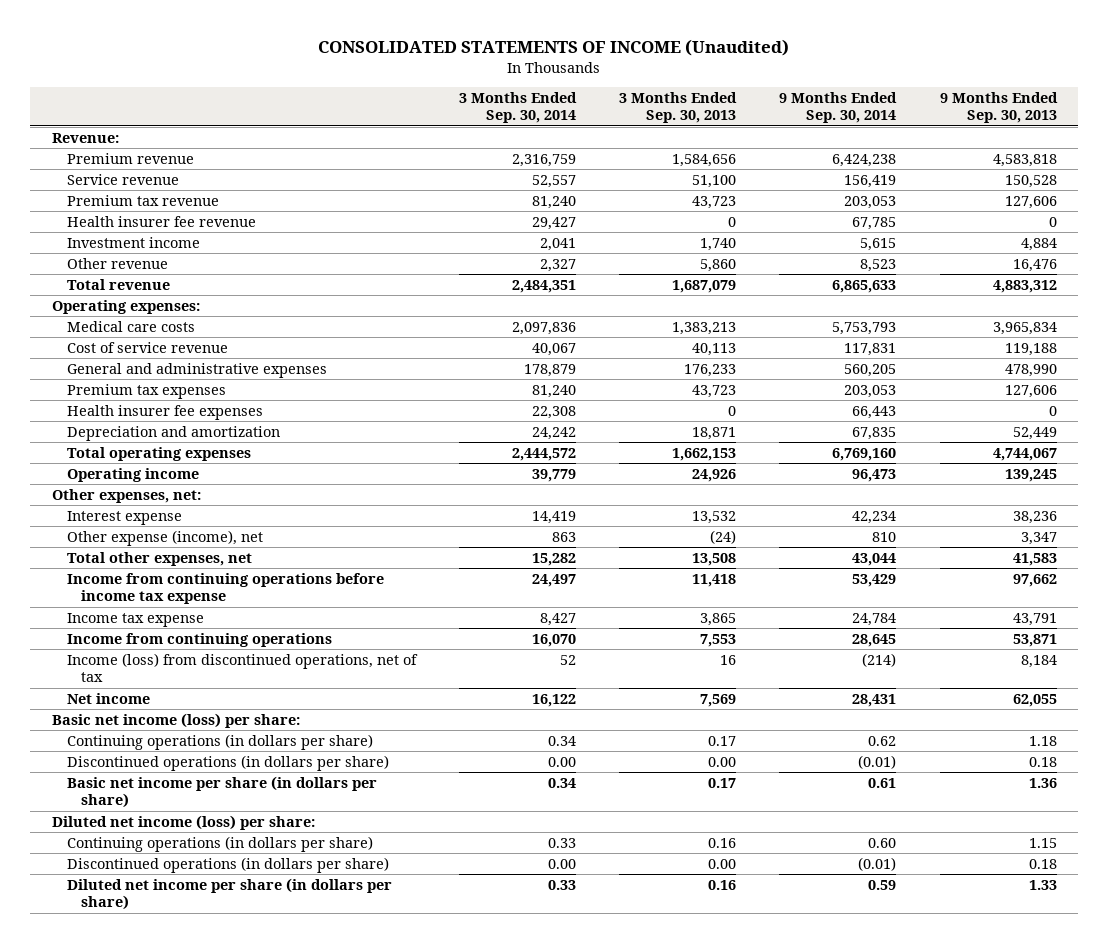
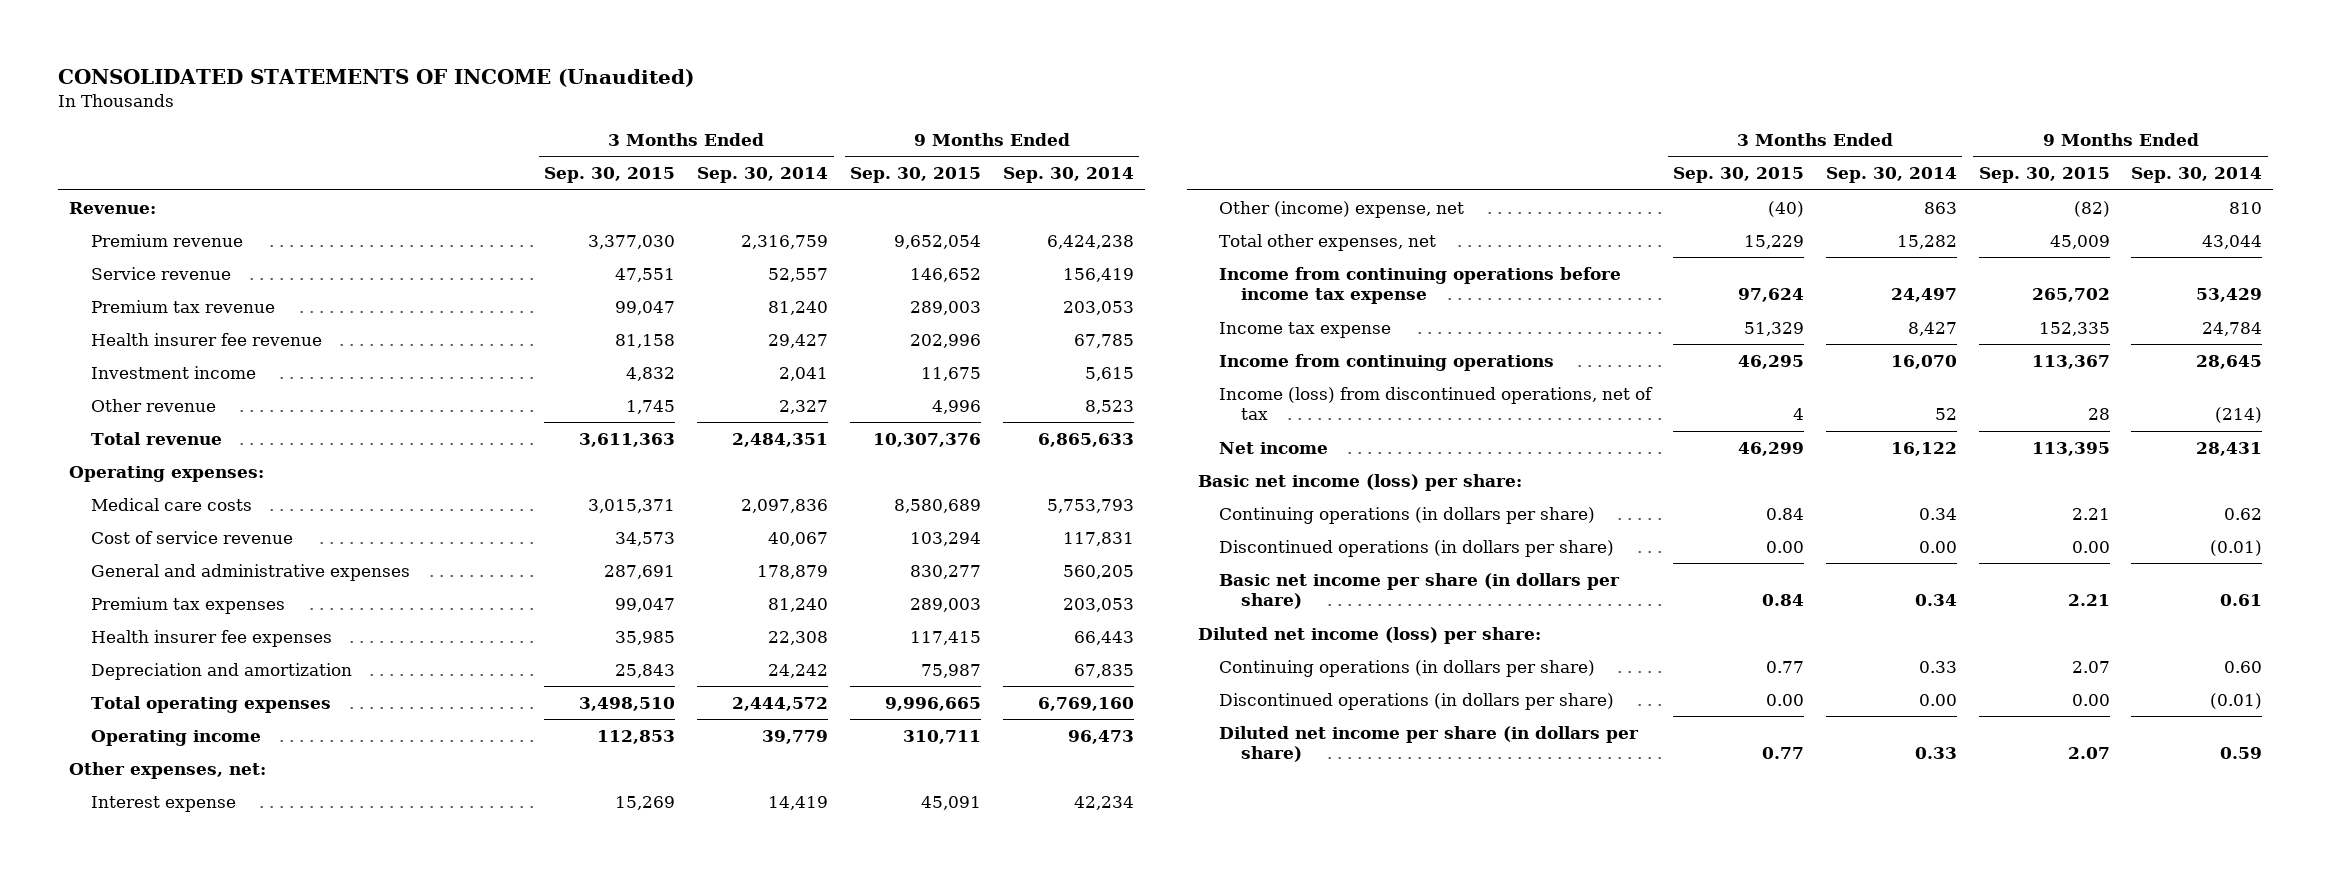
- | 3 Months Ended Sep. 30, 2014 | 3 Months Ended Sep. 30, 2013 | 9 Months Ended Sep. 30, 2014 | 9 Months Ended Sep. 30, 2013
+ | 3 Months Ended Sep. 30, 2015 | 3 Months Ended Sep. 30, 2014 | 9 Months Ended Sep. 30, 2015 | 9 Months Ended Sep. 30, 2014
- Other expense (income), net | 863 | (24) | 810 | 3,347
+ Other (income) expense, net | (40) | 863 | (82) | 810

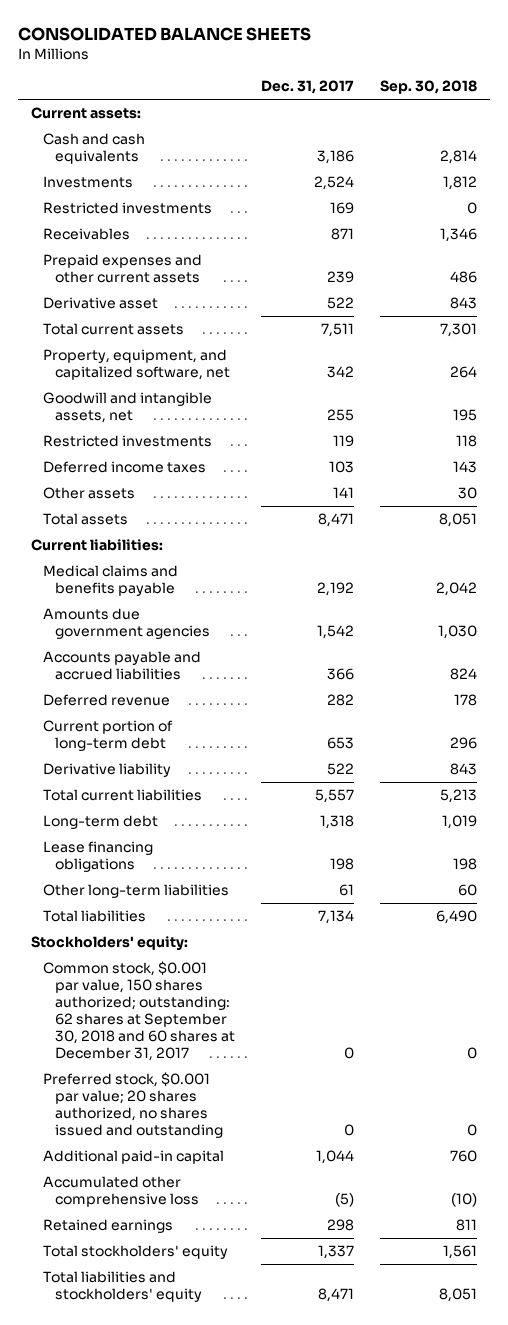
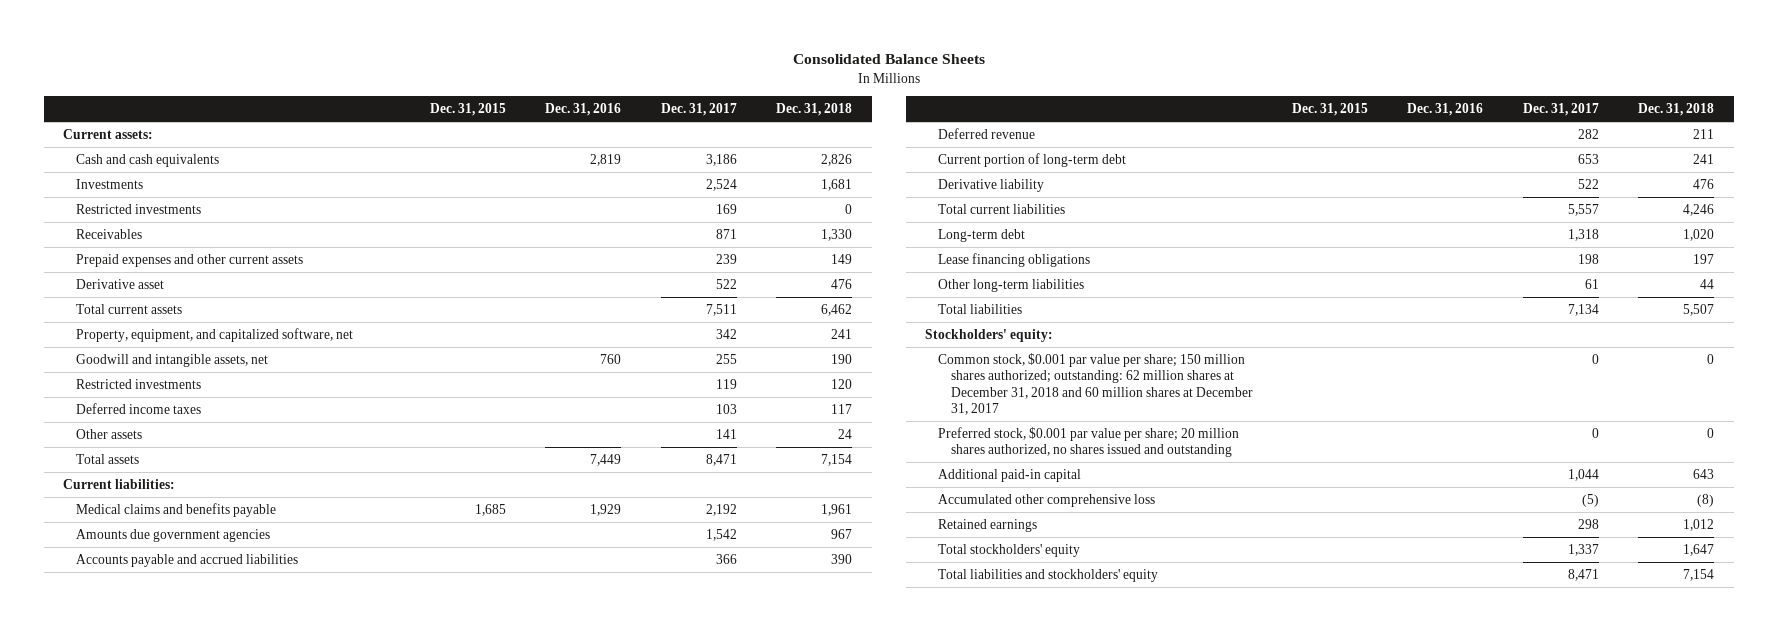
- CONSOLIDATED BALANCE SHEETS
+ Consolidated Balance Sheets
- | Dec. 31, 2017 | Sep. 30, 2018
+ | Dec. 31, 2015 | Dec. 31, 2016 | Dec. 31, 2017 | Dec. 31, 2018
- Common stock, $0.001 par value, 150 shares authorized; outstanding: 62 shares at September 30, 2018 and 60 shares at December 31, 2017 | 0 | 0
- Preferred stock, $0.001 par value; 20 shares authorized, no shares issued and outstanding | 0 | 0
+ Common stock, $0.001 par value per share; 150 million shares authorized; outstanding: 62 million shares at December 31, 2018 and 60 million shares at December 31, 2017 | | | 0 | 0
+ Preferred stock, $0.001 par value per share; 20 million shares authorized, no shares issued and outstanding | | | 0 | 0

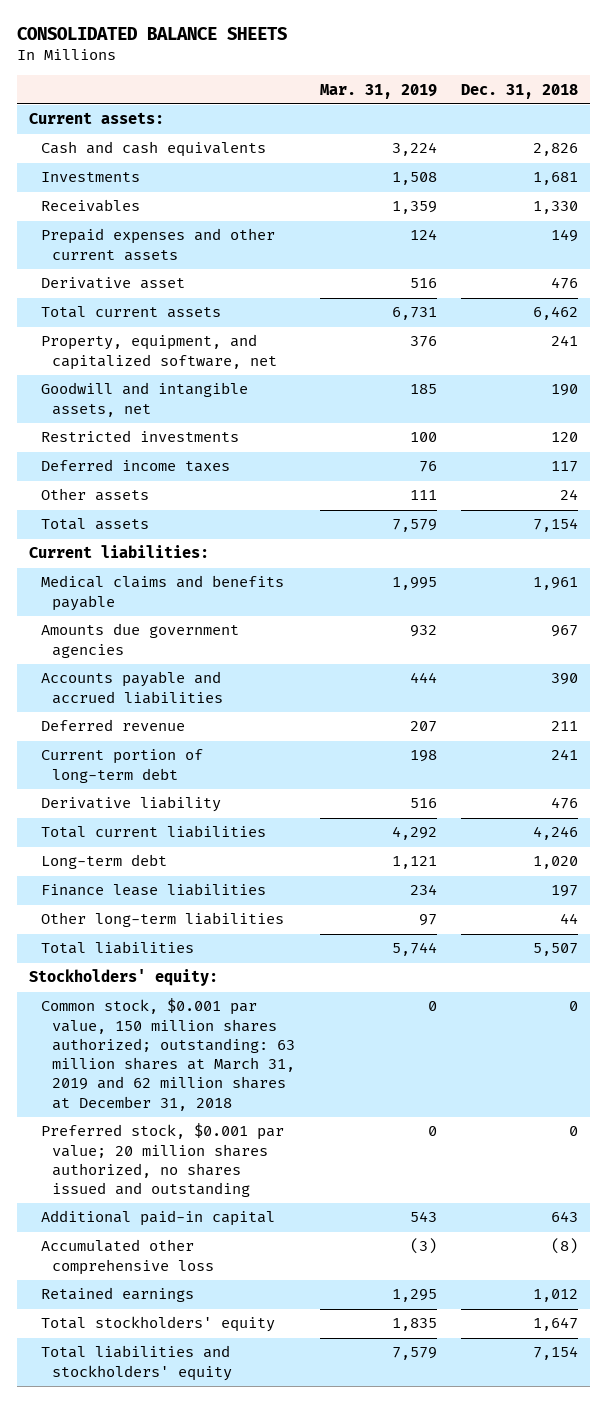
- Consolidated Balance Sheets
+ CONSOLIDATED BALANCE SHEETS
- | Dec. 31, 2015 | Dec. 31, 2016 | Dec. 31, 2017 | Dec. 31, 2018
+ | Mar. 31, 2019 | Dec. 31, 2018
- Restricted investments | | | 169 | 0
- Lease financing obligations | | | 198 | 197
+ Finance lease liabilities | 234 | 197
- Common stock, $0.001 par value per share; 150 million shares authorized; outstanding: 62 million shares at December 31, 2018 and 60 million shares at December 31, 2017 | | | 0 | 0
- Preferred stock, $0.001 par value per share; 20 million shares authorized, no shares issued and outstanding | | | 0 | 0
+ Common stock, $0.001 par value, 150 million shares authorized; outstanding: 63 million shares at March 31, 2019 and 62 million shares at December 31, 2018 | 0 | 0
+ Preferred stock, $0.001 par value; 20 million shares authorized, no shares issued and outstanding | 0 | 0

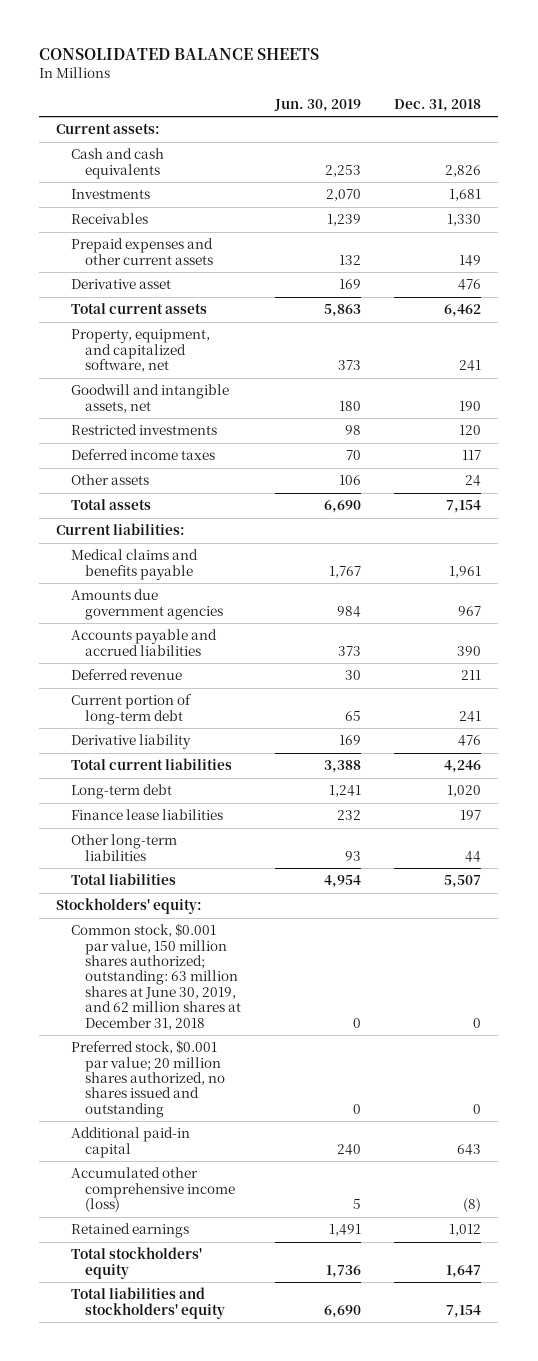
- | Mar. 31, 2019 | Dec. 31, 2018
+ | Jun. 30, 2019 | Dec. 31, 2018
- Common stock, $0.001 par value, 150 million shares authorized; outstanding: 63 million shares at March 31, 2019 and 62 million shares at December 31, 2018 | 0 | 0
+ Common stock, $0.001 par value, 150 million shares authorized; outstanding: 63 million shares at June 30, 2019, and 62 million shares at December 31, 2018 | 0 | 0
- Accumulated other comprehensive loss | (3) | (8)
+ Accumulated other comprehensive income (loss) | 5 | (8)

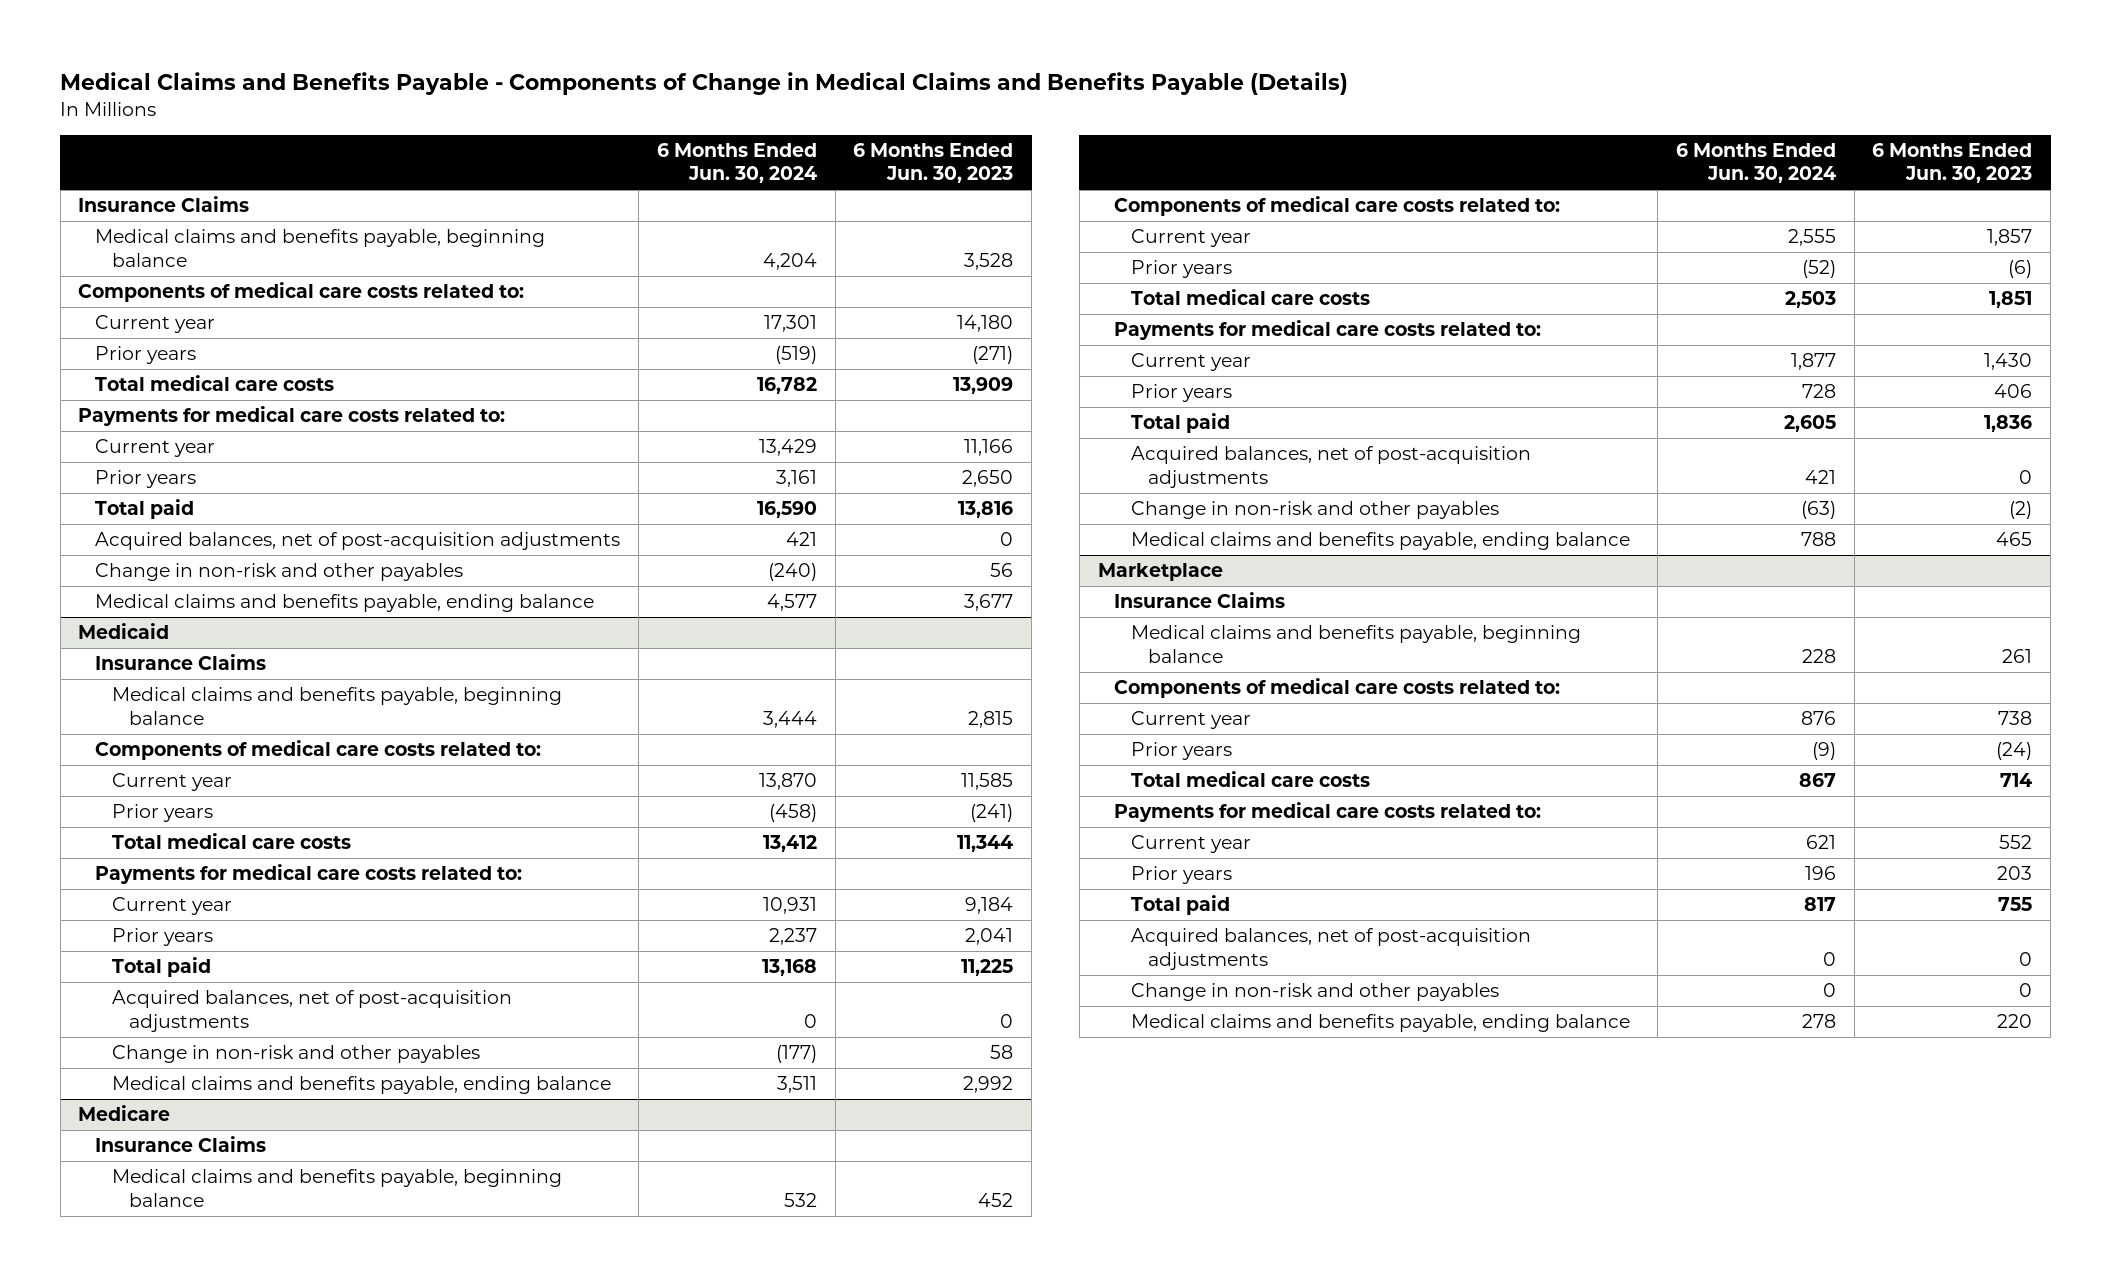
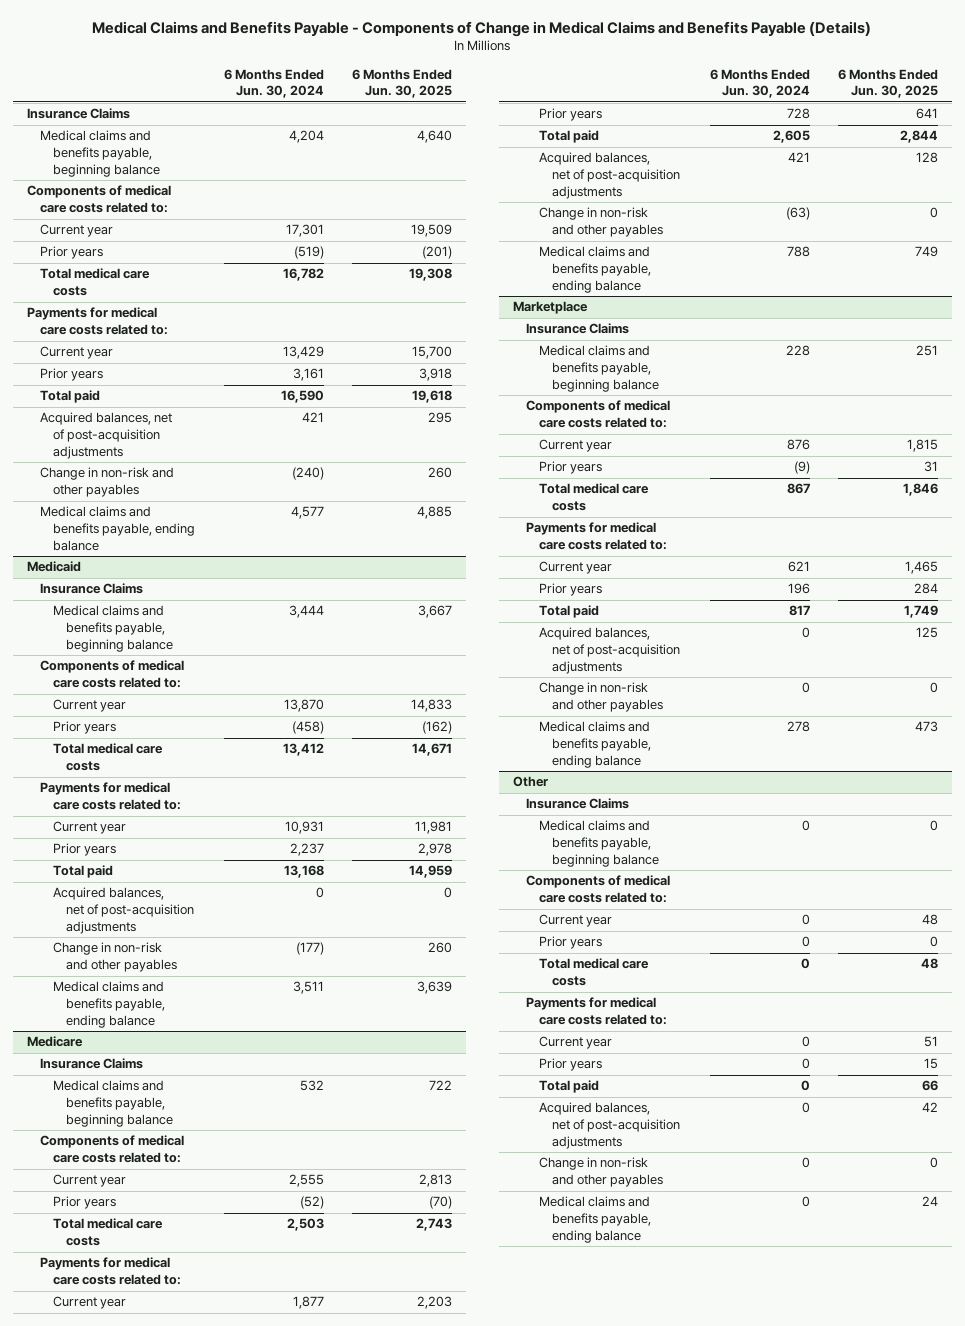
- | 6 Months Ended Jun. 30, 2024 | 6 Months Ended Jun. 30, 2023
+ | 6 Months Ended Jun. 30, 2024 | 6 Months Ended Jun. 30, 2025
+ Other
+ Insurance Claims
+ Medical claims and benefits payable, beginning balance | 0 | 0
+ Components of medical care costs related to:
+ Current year | 0 | 48
+ Prior years | 0 | 0
+ Total medical care costs | 0 | 48
+ Payments for medical care costs related to:
+ Current year | 0 | 51
+ Prior years | 0 | 15
+ Total paid | 0 | 66
+ Acquired balances, net of post-acquisition adjustments | 0 | 42
+ Change in non-risk and other payables | 0 | 0
+ Medical claims and benefits payable, ending balance | 0 | 24

